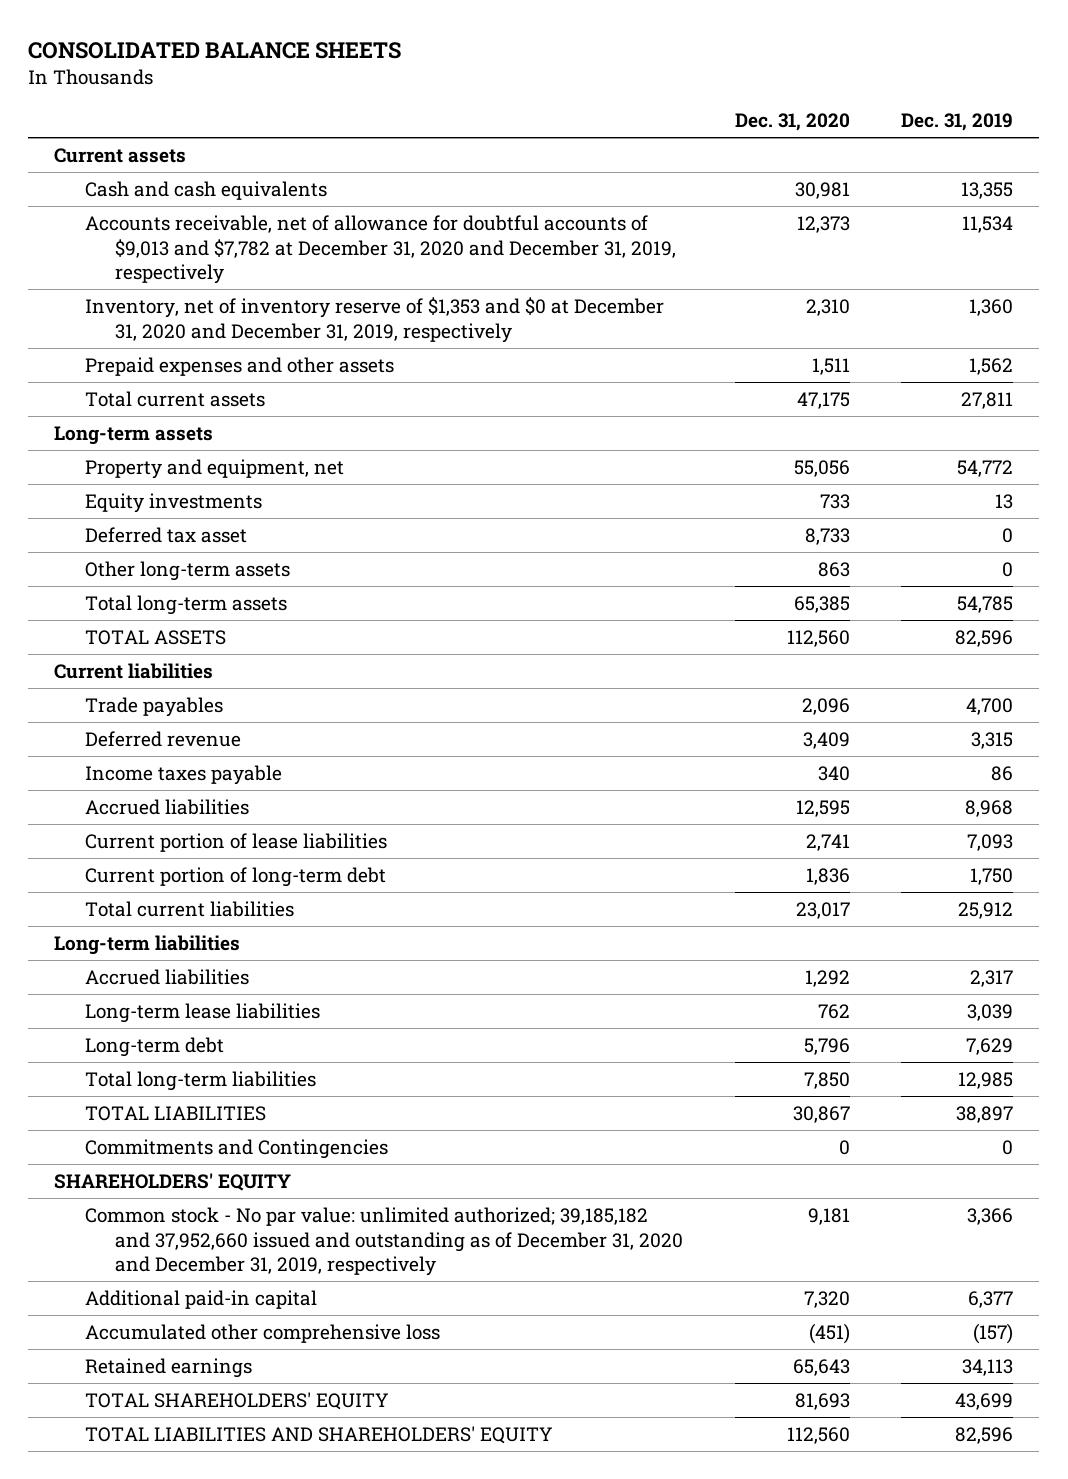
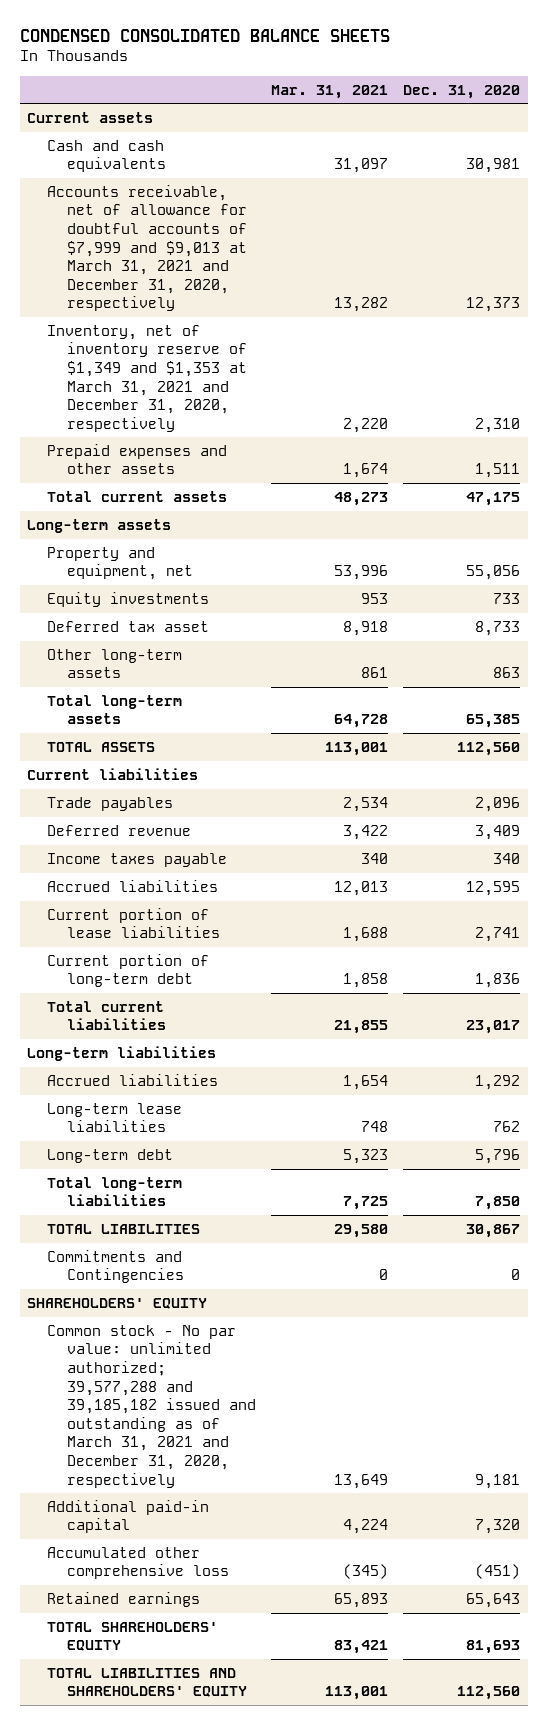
- CONSOLIDATED BALANCE SHEETS
+ CONDENSED CONSOLIDATED BALANCE SHEETS
- | Dec. 31, 2020 | Dec. 31, 2019
+ | Mar. 31, 2021 | Dec. 31, 2020
- Accounts receivable, net of allowance for doubtful accounts of $9,013 and $7,782 at December 31, 2020 and December 31, 2019, respectively | 12,373 | 11,534
- Inventory, net of inventory reserve of $1,353 and $0 at December 31, 2020 and December 31, 2019, respectively | 2,310 | 1,360
+ Accounts receivable, net of allowance for doubtful accounts of $7,999 and $9,013 at March 31, 2021 and December 31, 2020, respectively | 13,282 | 12,373
+ Inventory, net of inventory reserve of $1,349 and $1,353 at March 31, 2021 and December 31, 2020, respectively | 2,220 | 2,310
- Common stock - No par value: unlimited authorized; 39,185,182 and 37,952,660 issued and outstanding as of December 31, 2020 and December 31, 2019, respectively | 9,181 | 3,366
+ Common stock - No par value: unlimited authorized; 39,577,288 and 39,185,182 issued and outstanding as of March 31, 2021 and December 31, 2020, respectively | 13,649 | 9,181

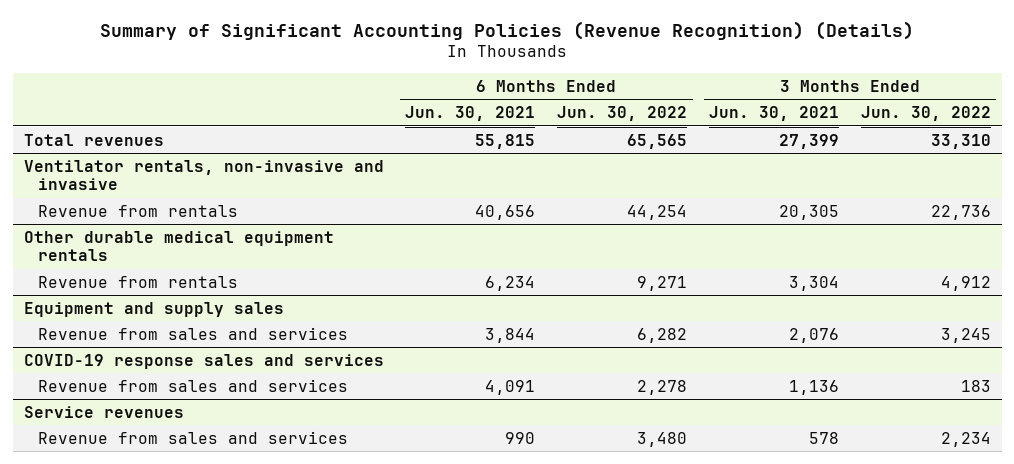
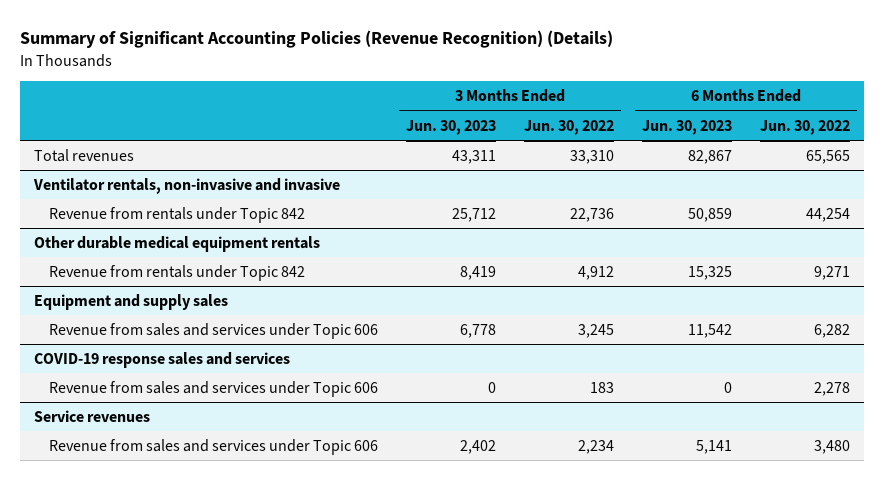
- | 6 Months Ended Jun. 30, 2021 | 6 Months Ended Jun. 30, 2022 | 3 Months Ended Jun. 30, 2021 | 3 Months Ended Jun. 30, 2022
+ | 3 Months Ended Jun. 30, 2023 | 3 Months Ended Jun. 30, 2022 | 6 Months Ended Jun. 30, 2023 | 6 Months Ended Jun. 30, 2022
@ Ventilator rentals, non-invasive and invasive
- Revenue from rentals | 40,656 | 44,254 | 20,305 | 22,736
+ Revenue from rentals under Topic 842 | 25,712 | 22,736 | 50,859 | 44,254
@ Other durable medical equipment rentals
- Revenue from rentals | 6,234 | 9,271 | 3,304 | 4,912
+ Revenue from rentals under Topic 842 | 8,419 | 4,912 | 15,325 | 9,271
@ Equipment and supply sales
- Revenue from sales and services | 3,844 | 6,282 | 2,076 | 3,245
+ Revenue from sales and services under Topic 606 | 6,778 | 3,245 | 11,542 | 6,282
@ COVID-19 response sales and services
- Revenue from sales and services | 4,091 | 2,278 | 1,136 | 183
+ Revenue from sales and services under Topic 606 | 0 | 183 | 0 | 2,278
@ Service revenues
- Revenue from sales and services | 990 | 3,480 | 578 | 2,234
+ Revenue from sales and services under Topic 606 | 2,402 | 2,234 | 5,141 | 3,480

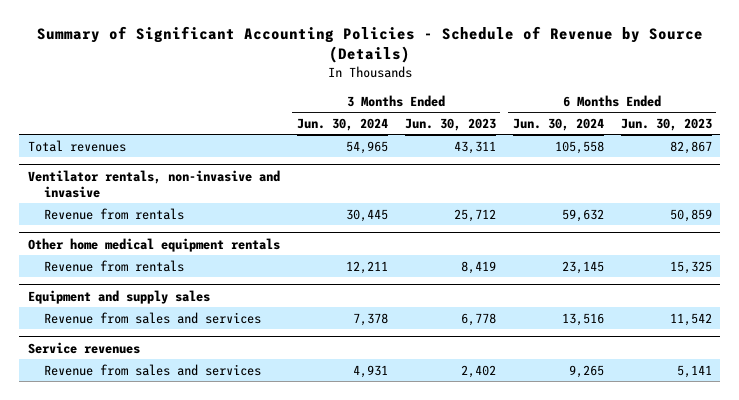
- Summary of Significant Accounting Policies (Revenue Recognition) (Details)
+ Summary of Significant Accounting Policies - Schedule of Revenue by Source (Details)
- | 3 Months Ended Jun. 30, 2023 | 3 Months Ended Jun. 30, 2022 | 6 Months Ended Jun. 30, 2023 | 6 Months Ended Jun. 30, 2022
+ | 3 Months Ended Jun. 30, 2024 | 3 Months Ended Jun. 30, 2023 | 6 Months Ended Jun. 30, 2024 | 6 Months Ended Jun. 30, 2023
@ Ventilator rentals, non-invasive and invasive
- Revenue from rentals under Topic 842 | 25,712 | 22,736 | 50,859 | 44,254
- Other durable medical equipment rentals
- Revenue from rentals under Topic 842 | 8,419 | 4,912 | 15,325 | 9,271
@ Ventilator rentals, non-invasive and invasive
+ Revenue from rentals | 30,445 | 25,712 | 59,632 | 50,859
+ Other home medical equipment rentals
+ Revenue from rentals | 12,211 | 8,419 | 23,145 | 15,325
@ Equipment and supply sales
- Revenue from sales and services under Topic 606 | 6,778 | 3,245 | 11,542 | 6,282
- COVID-19 response sales and services
- Revenue from sales and services under Topic 606 | 0 | 183 | 0 | 2,278
@ Equipment and supply sales
+ Revenue from sales and services | 7,378 | 6,778 | 13,516 | 11,542
@ Service revenues
- Revenue from sales and services under Topic 606 | 2,402 | 2,234 | 5,141 | 3,480
+ Revenue from sales and services | 4,931 | 2,402 | 9,265 | 5,141

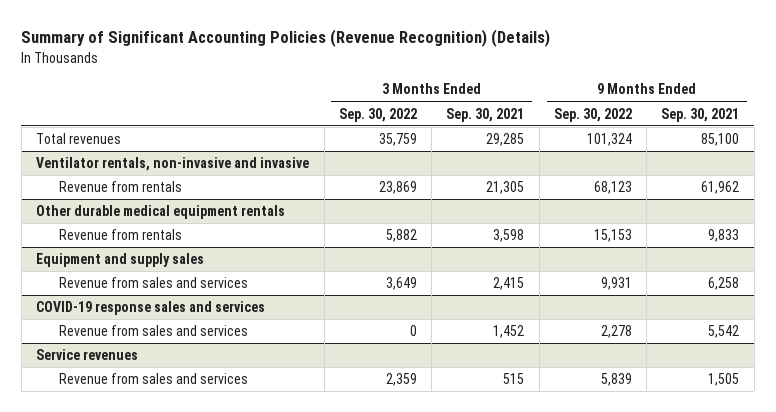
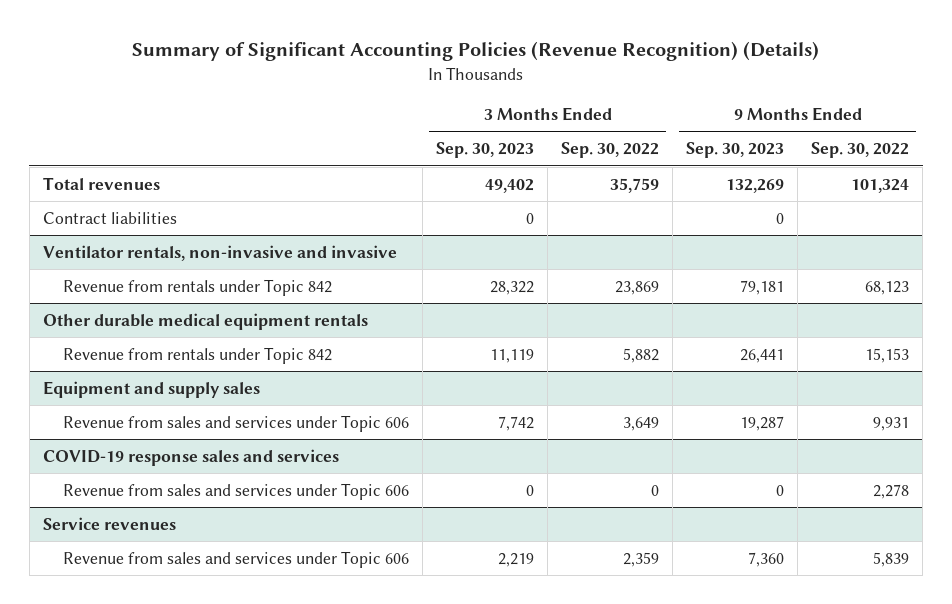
- | 3 Months Ended Sep. 30, 2022 | 3 Months Ended Sep. 30, 2021 | 9 Months Ended Sep. 30, 2022 | 9 Months Ended Sep. 30, 2021
+ | 3 Months Ended Sep. 30, 2023 | 3 Months Ended Sep. 30, 2022 | 9 Months Ended Sep. 30, 2023 | 9 Months Ended Sep. 30, 2022
+ Contract liabilities | 0 | | 0 |
@ Ventilator rentals, non-invasive and invasive
- Revenue from rentals | 23,869 | 21,305 | 68,123 | 61,962
+ Revenue from rentals under Topic 842 | 28,322 | 23,869 | 79,181 | 68,123
@ Other durable medical equipment rentals
- Revenue from rentals | 5,882 | 3,598 | 15,153 | 9,833
+ Revenue from rentals under Topic 842 | 11,119 | 5,882 | 26,441 | 15,153
@ Equipment and supply sales
- Revenue from sales and services | 3,649 | 2,415 | 9,931 | 6,258
+ Revenue from sales and services under Topic 606 | 7,742 | 3,649 | 19,287 | 9,931
@ COVID-19 response sales and services
- Revenue from sales and services | 0 | 1,452 | 2,278 | 5,542
+ Revenue from sales and services under Topic 606 | 0 | 0 | 0 | 2,278
@ Service revenues
- Revenue from sales and services | 2,359 | 515 | 5,839 | 1,505
+ Revenue from sales and services under Topic 606 | 2,219 | 2,359 | 7,360 | 5,839

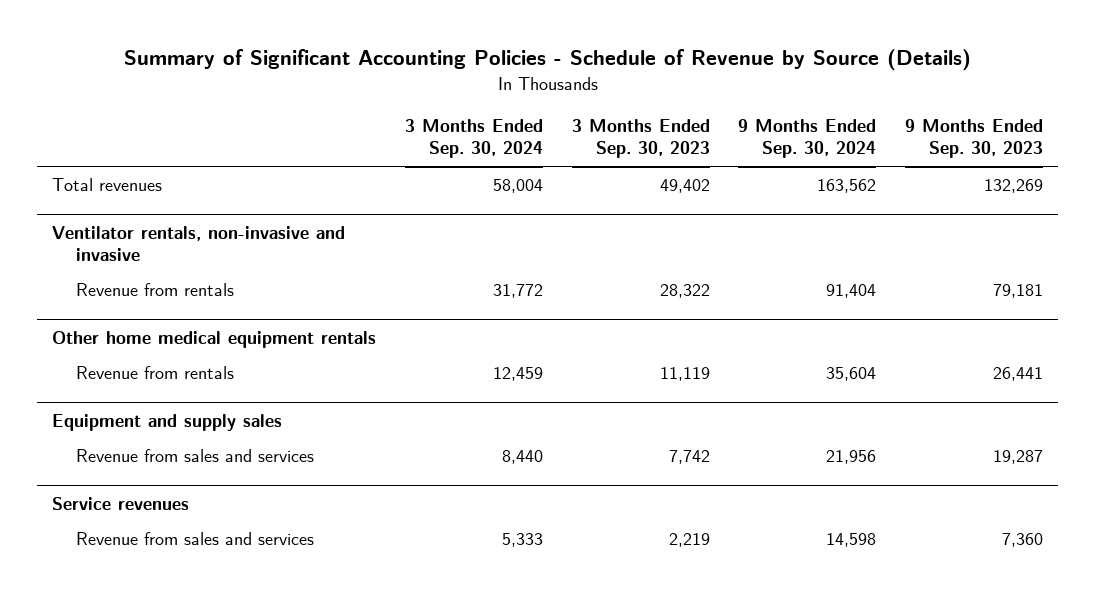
- Summary of Significant Accounting Policies (Revenue Recognition) (Details)
+ Summary of Significant Accounting Policies - Schedule of Revenue by Source (Details)
- | 3 Months Ended Sep. 30, 2023 | 3 Months Ended Sep. 30, 2022 | 9 Months Ended Sep. 30, 2023 | 9 Months Ended Sep. 30, 2022
+ | 3 Months Ended Sep. 30, 2024 | 3 Months Ended Sep. 30, 2023 | 9 Months Ended Sep. 30, 2024 | 9 Months Ended Sep. 30, 2023
- Contract liabilities | 0 | | 0 |
@ Ventilator rentals, non-invasive and invasive
- Revenue from rentals under Topic 842 | 28,322 | 23,869 | 79,181 | 68,123
- Other durable medical equipment rentals
- Revenue from rentals under Topic 842 | 11,119 | 5,882 | 26,441 | 15,153
@ Ventilator rentals, non-invasive and invasive
+ Revenue from rentals | 31,772 | 28,322 | 91,404 | 79,181
+ Other home medical equipment rentals
+ Revenue from rentals | 12,459 | 11,119 | 35,604 | 26,441
@ Equipment and supply sales
- Revenue from sales and services under Topic 606 | 7,742 | 3,649 | 19,287 | 9,931
- COVID-19 response sales and services
- Revenue from sales and services under Topic 606 | 0 | 0 | 0 | 2,278
@ Equipment and supply sales
+ Revenue from sales and services | 8,440 | 7,742 | 21,956 | 19,287
@ Service revenues
- Revenue from sales and services under Topic 606 | 2,219 | 2,359 | 7,360 | 5,839
+ Revenue from sales and services | 5,333 | 2,219 | 14,598 | 7,360

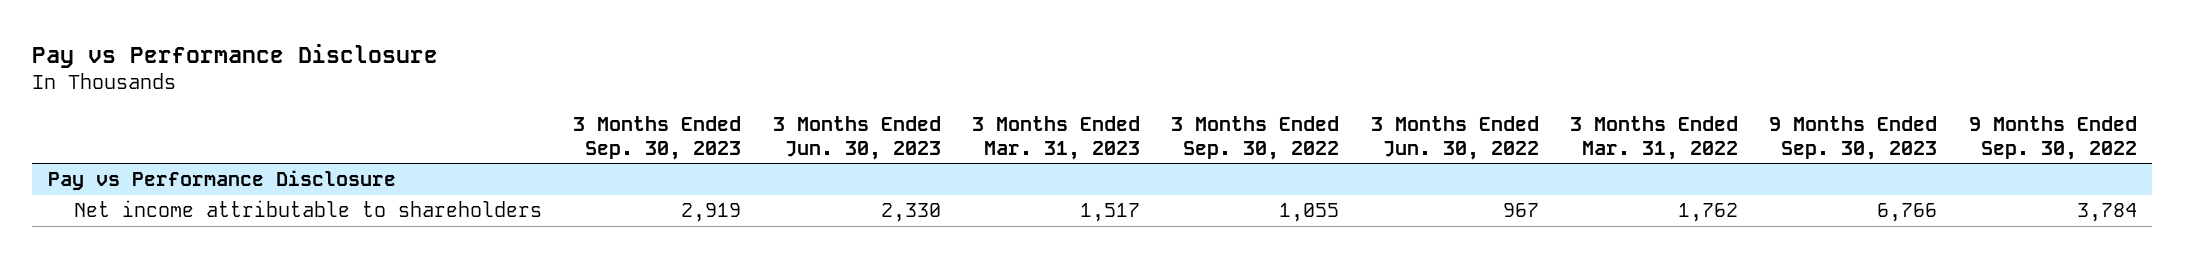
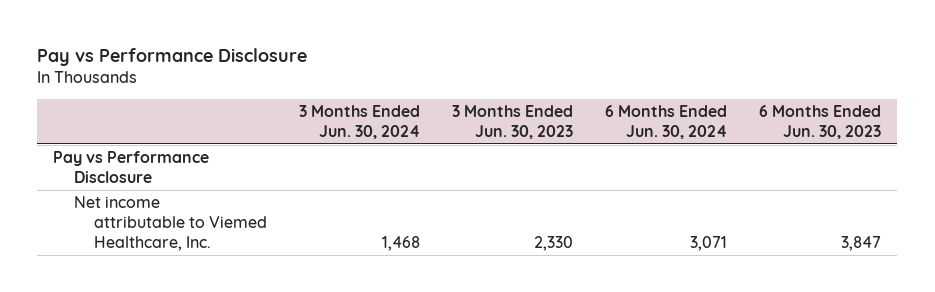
- | 3 Months Ended Sep. 30, 2023 | 3 Months Ended Jun. 30, 2023 | 3 Months Ended Mar. 31, 2023 | 3 Months Ended Sep. 30, 2022 | 3 Months Ended Jun. 30, 2022 | 3 Months Ended Mar. 31, 2022 | 9 Months Ended Sep. 30, 2023 | 9 Months Ended Sep. 30, 2022
+ | 3 Months Ended Jun. 30, 2024 | 3 Months Ended Jun. 30, 2023 | 6 Months Ended Jun. 30, 2024 | 6 Months Ended Jun. 30, 2023
- Net income attributable to shareholders | 2,919 | 2,330 | 1,517 | 1,055 | 967 | 1,762 | 6,766 | 3,784
+ Net income attributable to Viemed Healthcare, Inc. | 1,468 | 2,330 | 3,071 | 3,847

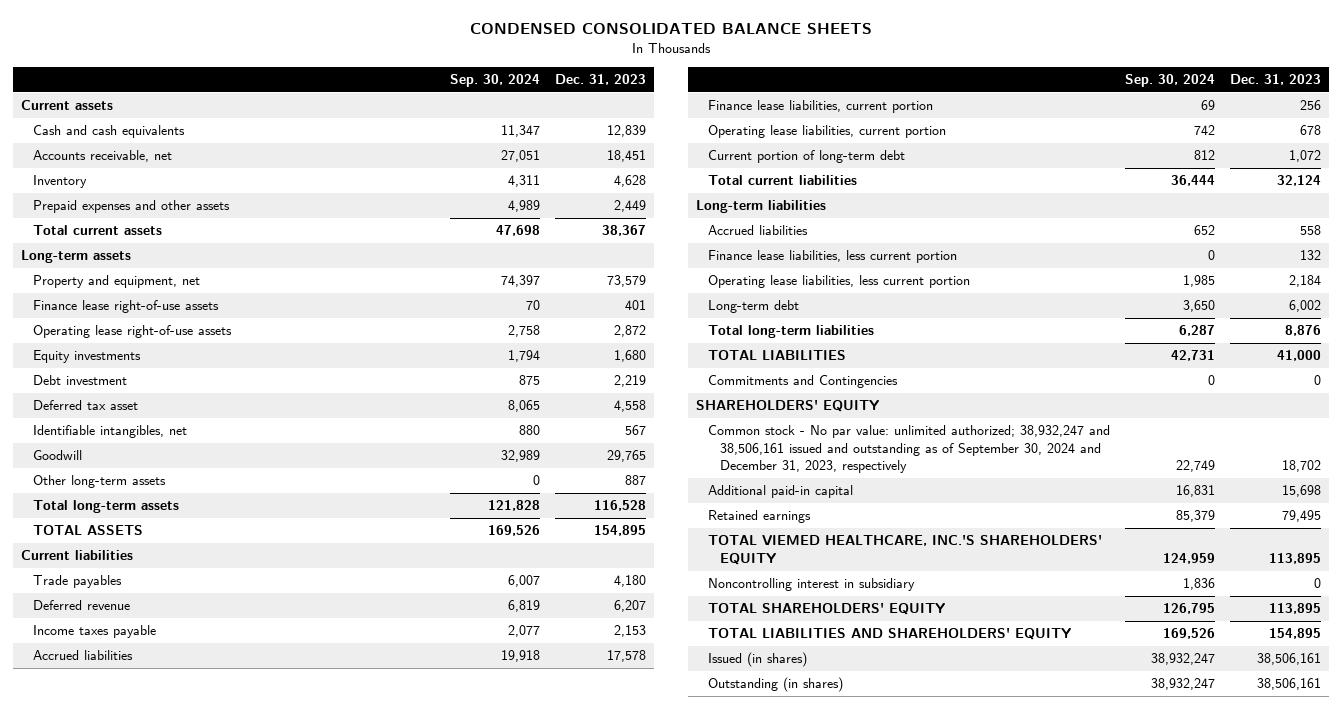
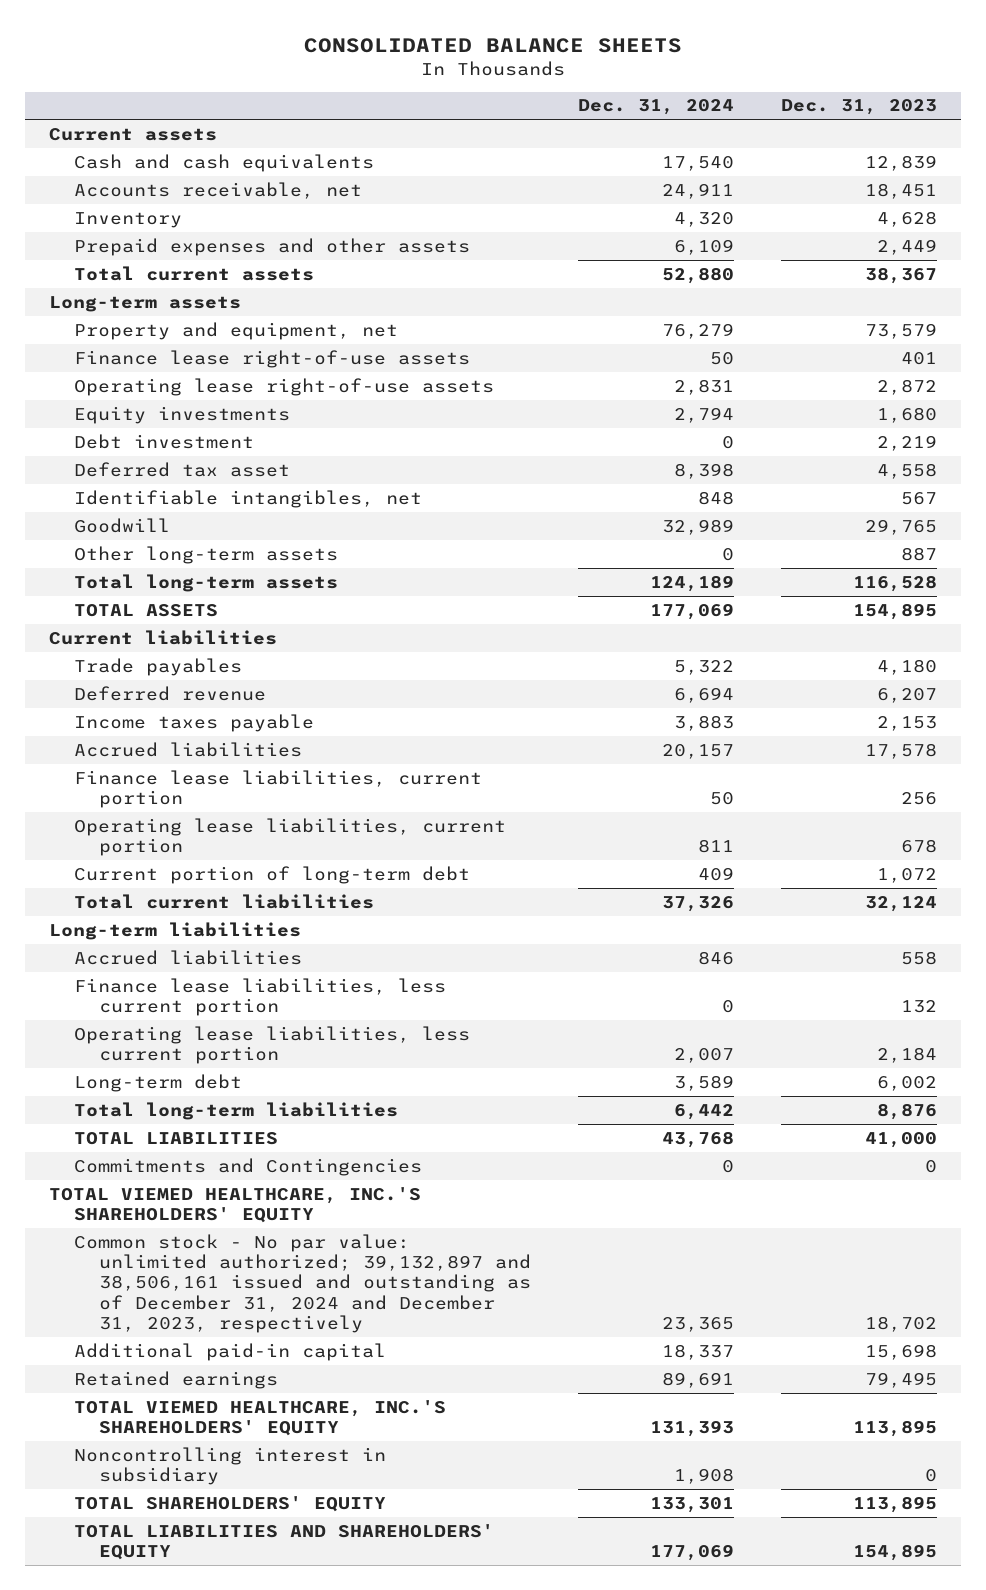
- CONDENSED CONSOLIDATED BALANCE SHEETS
+ CONSOLIDATED BALANCE SHEETS
- | Sep. 30, 2024 | Dec. 31, 2023
+ | Dec. 31, 2024 | Dec. 31, 2023
- SHAREHOLDERS' EQUITY
- Common stock - No par value: unlimited authorized; 38,932,247 and 38,506,161 issued and outstanding as of September 30, 2024 and December 31, 2023, respectively | 22,749 | 18,702
+ TOTAL VIEMED HEALTHCARE, INC.'S SHAREHOLDERS' EQUITY
+ Common stock - No par value: unlimited authorized; 39,132,897 and 38,506,161 issued and outstanding as of December 31, 2024 and December 31, 2023, respectively | 23,365 | 18,702
- Issued (in shares) | 38,932,247 | 38,506,161
- Outstanding (in shares) | 38,932,247 | 38,506,161

